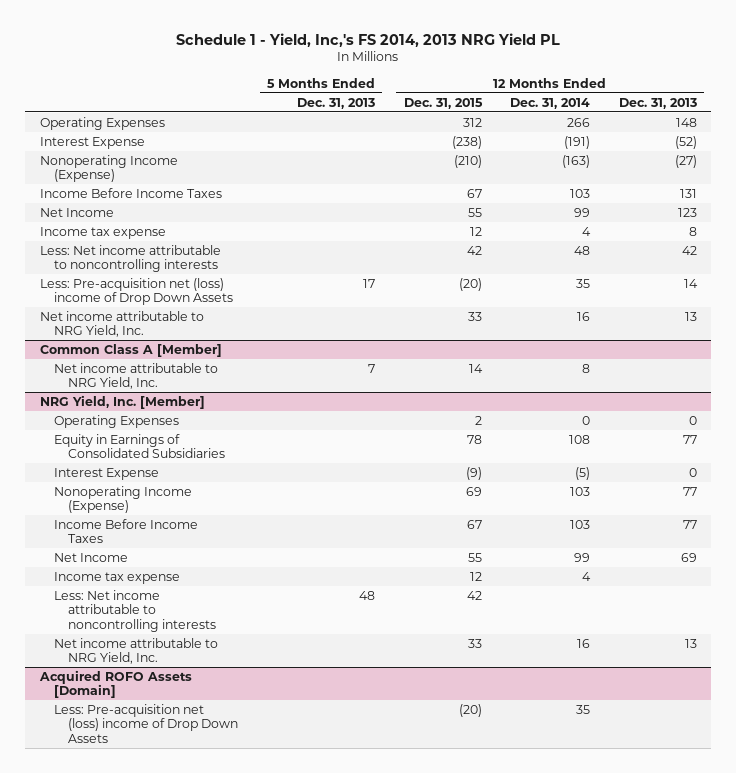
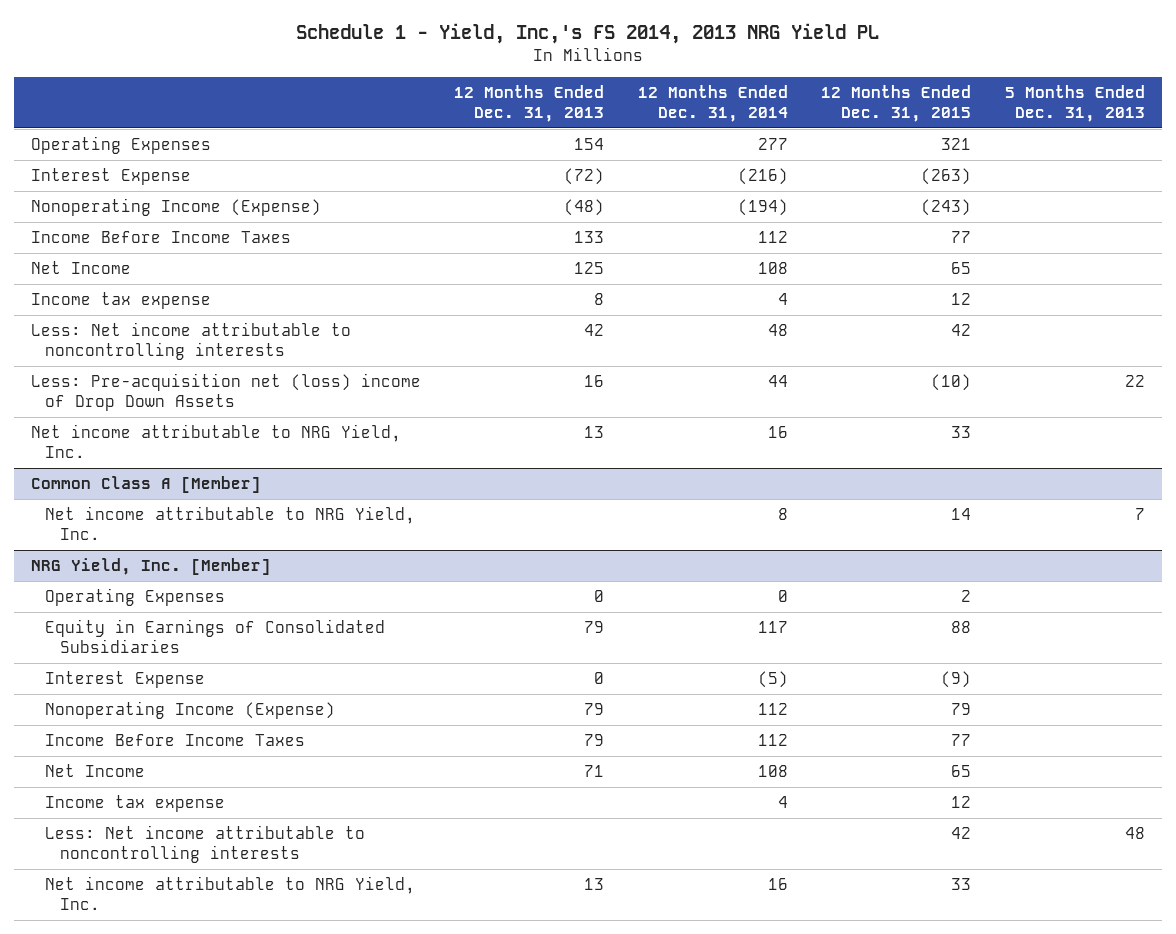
- | 5 Months Ended Dec. 31, 2013 | 12 Months Ended Dec. 31, 2015 | 12 Months Ended Dec. 31, 2014 | 12 Months Ended Dec. 31, 2013
+ | 12 Months Ended Dec. 31, 2013 | 12 Months Ended Dec. 31, 2014 | 12 Months Ended Dec. 31, 2015 | 5 Months Ended Dec. 31, 2013
- Operating Expenses | | 312 | 266 | 148
- Interest Expense | | (238) | (191) | (52)
- Nonoperating Income (Expense) | | (210) | (163) | (27)
- Income Before Income Taxes | | 67 | 103 | 131
- Net Income | | 55 | 99 | 123
+ Operating Expenses | 154 | 277 | 321 |
+ Interest Expense | (72) | (216) | (263) |
+ Nonoperating Income (Expense) | (48) | (194) | (243) |
+ Income Before Income Taxes | 133 | 112 | 77 |
+ Net Income | 125 | 108 | 65 |
- Less: Pre-acquisition net (loss) income of Drop Down Assets | 17 | (20) | 35 | 14
+ Less: Pre-acquisition net (loss) income of Drop Down Assets | 16 | 44 | (10) | 22
@ NRG Yield, Inc. [Member]
- Equity in Earnings of Consolidated Subsidiaries | | 78 | 108 | 77
+ Equity in Earnings of Consolidated Subsidiaries | 79 | 117 | 88 |
- Nonoperating Income (Expense) | | 69 | 103 | 77
- Income Before Income Taxes | | 67 | 103 | 77
- Net Income | | 55 | 99 | 69
+ Nonoperating Income (Expense) | 79 | 112 | 79 |
+ Income Before Income Taxes | 79 | 112 | 77 |
+ Net Income | 71 | 108 | 65 |
- Acquired ROFO Assets [Domain]
- Less: Pre-acquisition net (loss) income of Drop Down Assets | | (20) | 35 |

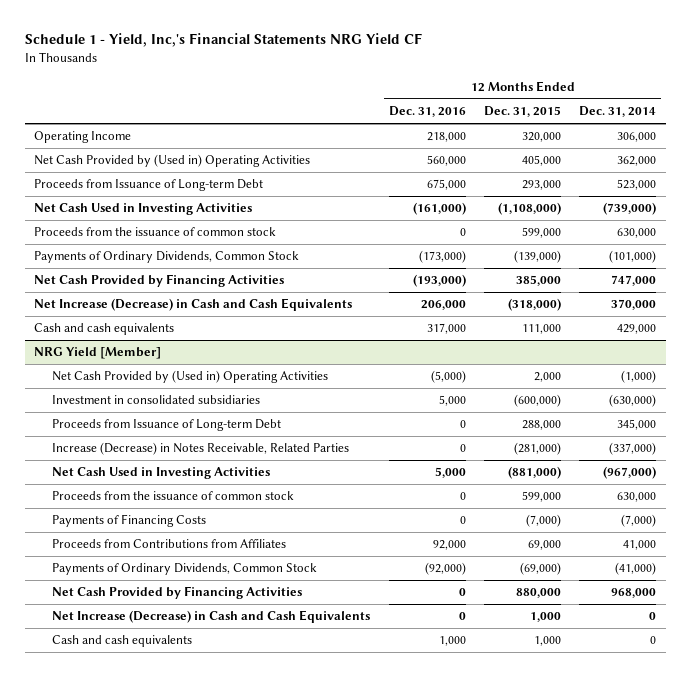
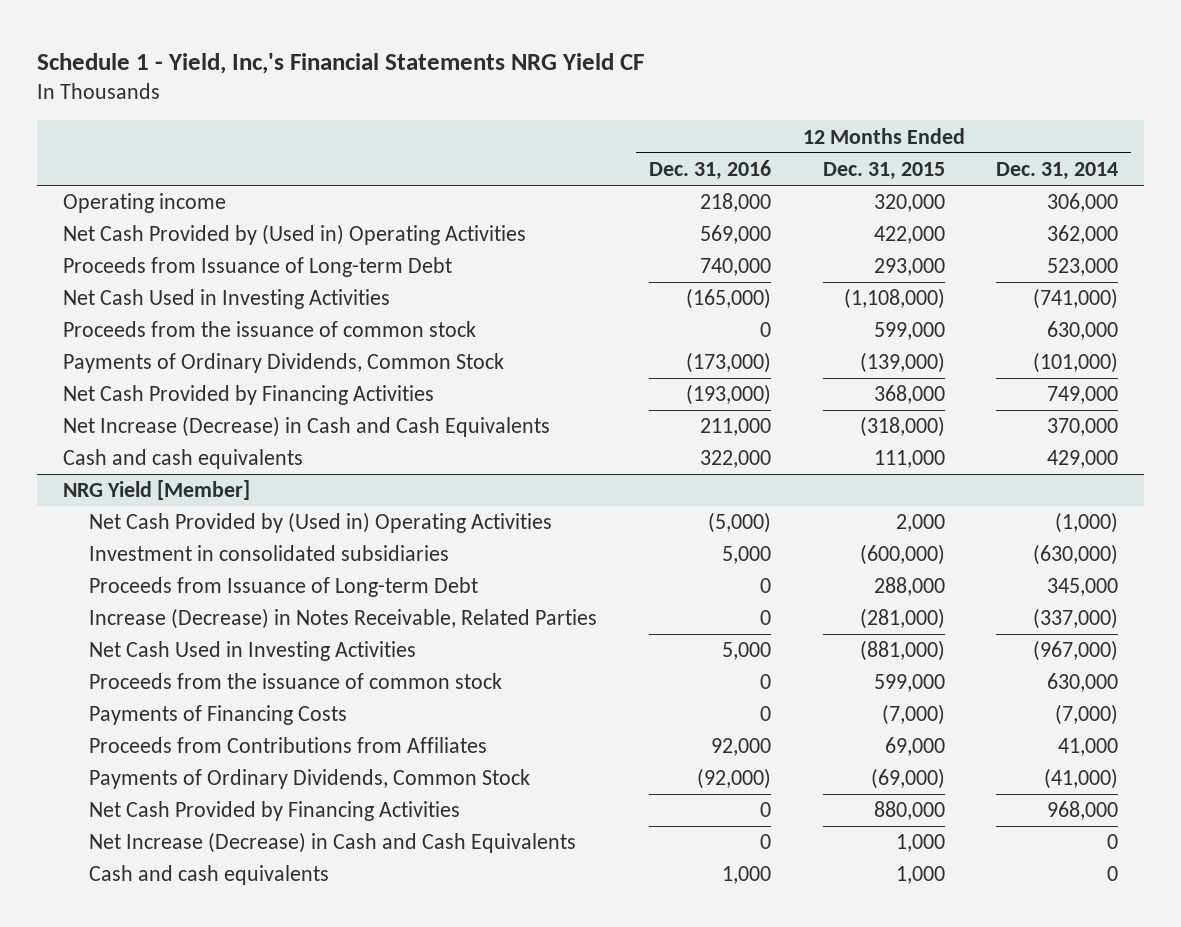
- Operating Income | 218,000 | 320,000 | 306,000
- Net Cash Provided by (Used in) Operating Activities | 560,000 | 405,000 | 362,000
- Proceeds from Issuance of Long-term Debt | 675,000 | 293,000 | 523,000
- Net Cash Used in Investing Activities | (161,000) | (1,108,000) | (739,000)
+ Operating income | 218,000 | 320,000 | 306,000
+ Net Cash Provided by (Used in) Operating Activities | 569,000 | 422,000 | 362,000
+ Proceeds from Issuance of Long-term Debt | 740,000 | 293,000 | 523,000
+ Net Cash Used in Investing Activities | (165,000) | (1,108,000) | (741,000)
- Net Cash Provided by Financing Activities | (193,000) | 385,000 | 747,000
- Net Increase (Decrease) in Cash and Cash Equivalents | 206,000 | (318,000) | 370,000
- Cash and cash equivalents | 317,000 | 111,000 | 429,000
+ Net Cash Provided by Financing Activities | (193,000) | 368,000 | 749,000
+ Net Increase (Decrease) in Cash and Cash Equivalents | 211,000 | (318,000) | 370,000
+ Cash and cash equivalents | 322,000 | 111,000 | 429,000

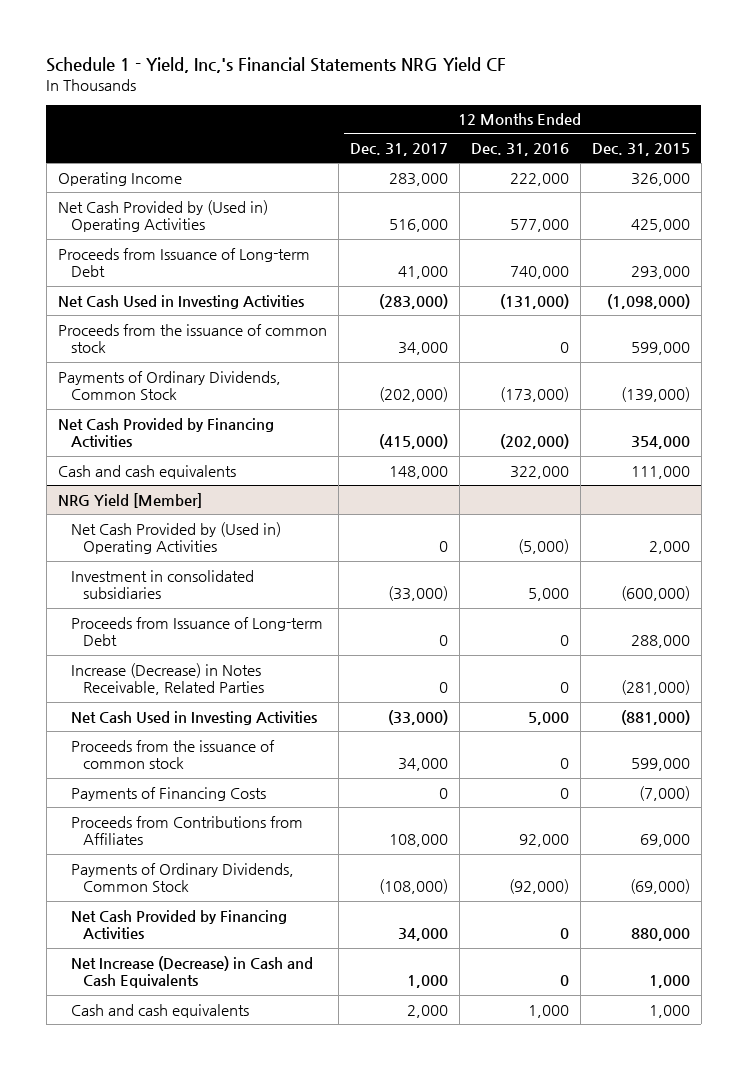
- | 12 Months Ended Dec. 31, 2016 | 12 Months Ended Dec. 31, 2015 | 12 Months Ended Dec. 31, 2014
+ | 12 Months Ended Dec. 31, 2017 | 12 Months Ended Dec. 31, 2016 | 12 Months Ended Dec. 31, 2015
- Operating income | 218,000 | 320,000 | 306,000
- Net Cash Provided by (Used in) Operating Activities | 569,000 | 422,000 | 362,000
+ Operating Income | 283,000 | 222,000 | 326,000
+ Net Cash Provided by (Used in) Operating Activities | 516,000 | 577,000 | 425,000
- Net Cash Used in Investing Activities | (165,000) | (1,108,000) | (741,000)
+ Net Cash Used in Investing Activities | (283,000) | (131,000) | (1,098,000)
- Net Cash Provided by Financing Activities | (193,000) | 368,000 | 749,000
- Net Increase (Decrease) in Cash and Cash Equivalents | 211,000 | (318,000) | 370,000
+ Net Cash Provided by Financing Activities | (415,000) | (202,000) | 354,000

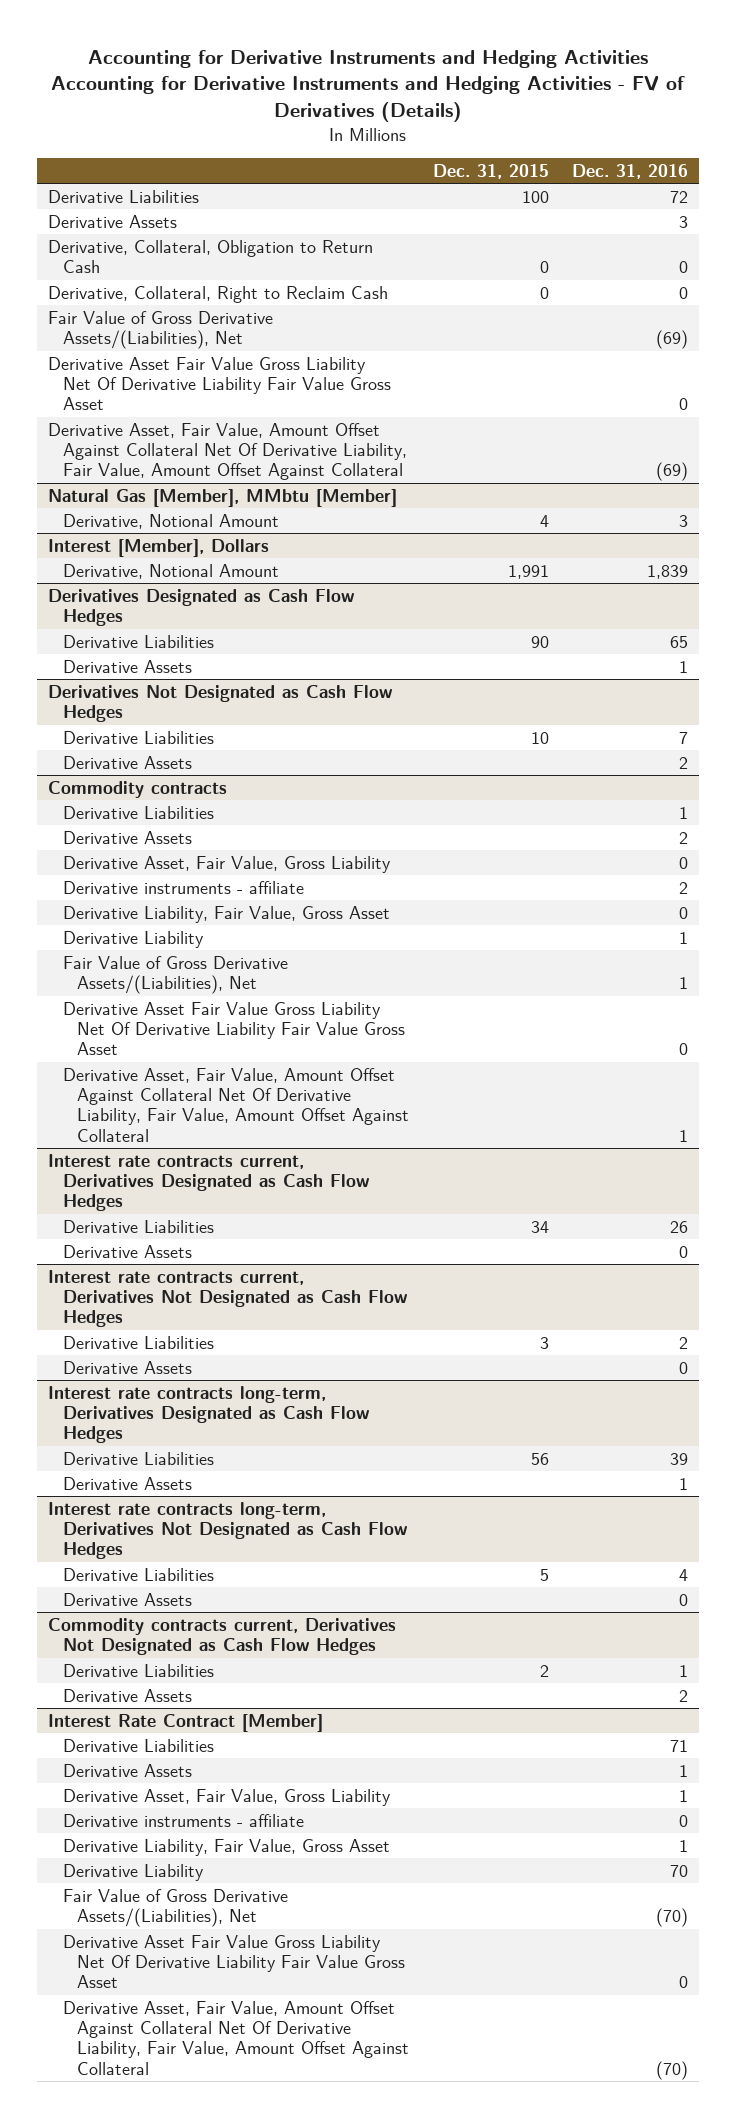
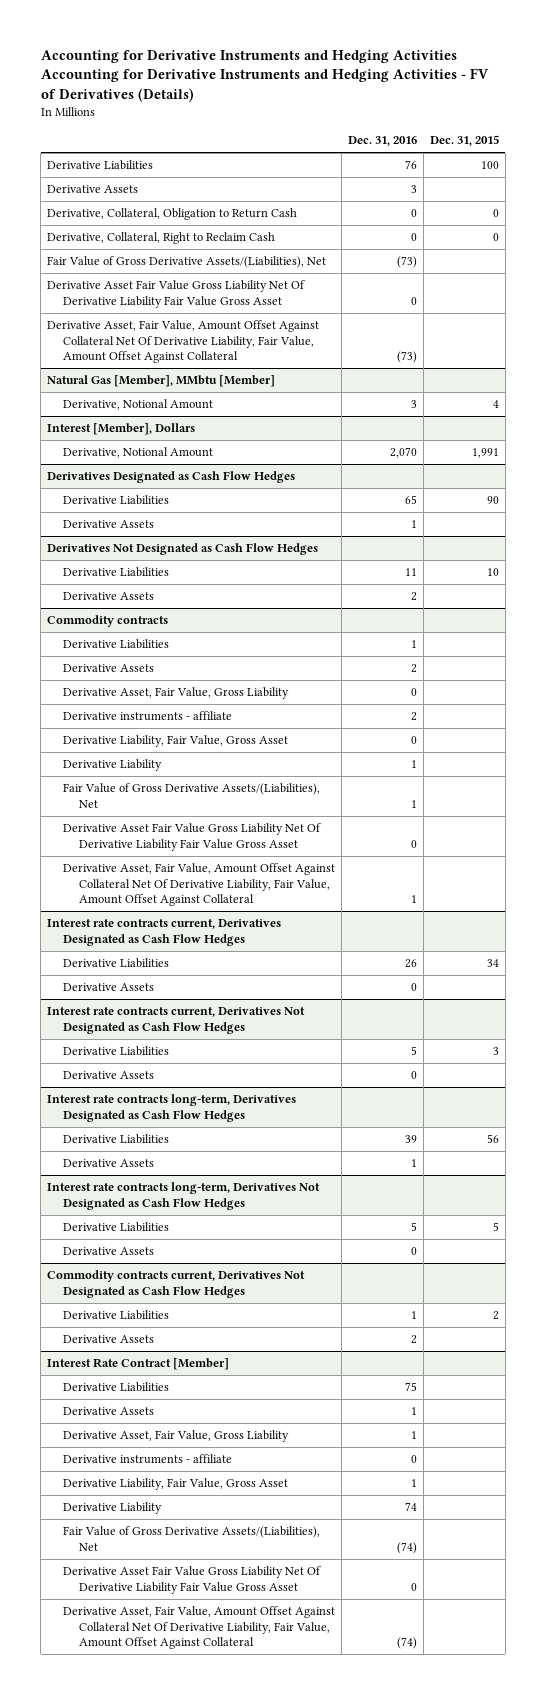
- | Dec. 31, 2015 | Dec. 31, 2016
+ | Dec. 31, 2016 | Dec. 31, 2015
- Derivative Liabilities | 100 | 72
+ Derivative Liabilities | 76 | 100
- Fair Value of Gross Derivative Assets/(Liabilities), Net | | (69)
+ Fair Value of Gross Derivative Assets/(Liabilities), Net | (73) |
- Derivative Asset, Fair Value, Amount Offset Against Collateral Net Of Derivative Liability, Fair Value, Amount Offset Against Collateral | | (69)
+ Derivative Asset, Fair Value, Amount Offset Against Collateral Net Of Derivative Liability, Fair Value, Amount Offset Against Collateral | (73) |
@ Interest [Member], Dollars
- Derivative, Notional Amount | 1,991 | 1,839
+ Derivative, Notional Amount | 2,070 | 1,991
@ Derivatives Not Designated as Cash Flow Hedges
- Derivative Liabilities | 10 | 7
+ Derivative Liabilities | 11 | 10
@ Interest rate contracts current, Derivatives Not Designated as Cash Flow Hedges
- Derivative Liabilities | 3 | 2
+ Derivative Liabilities | 5 | 3
@ Interest rate contracts long-term, Derivatives Not Designated as Cash Flow Hedges
- Derivative Liabilities | 5 | 4
+ Derivative Liabilities | 5 | 5
@ Interest Rate Contract [Member]
- Derivative Liabilities | | 71
+ Derivative Liabilities | 75 |
- Derivative Liability | | 70
- Fair Value of Gross Derivative Assets/(Liabilities), Net | | (70)
+ Derivative Liability | 74 |
+ Fair Value of Gross Derivative Assets/(Liabilities), Net | (74) |
- Derivative Asset, Fair Value, Amount Offset Against Collateral Net Of Derivative Liability, Fair Value, Amount Offset Against Collateral | | (70)
+ Derivative Asset, Fair Value, Amount Offset Against Collateral Net Of Derivative Liability, Fair Value, Amount Offset Against Collateral | (74) |

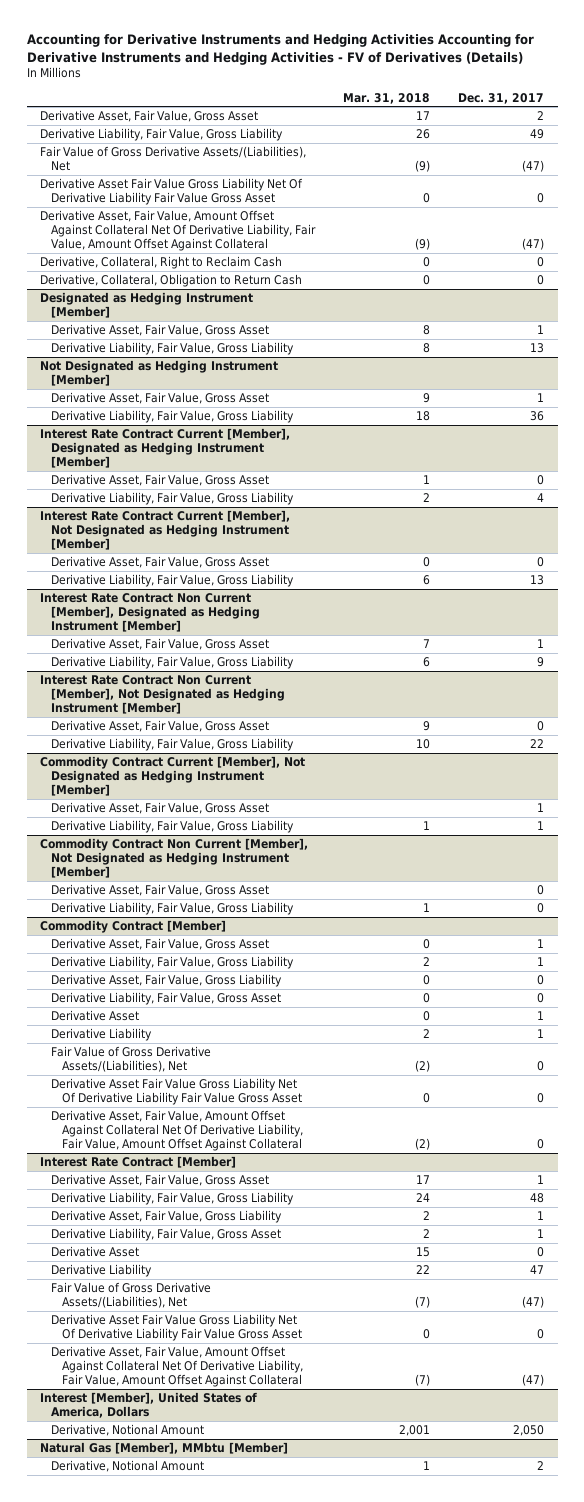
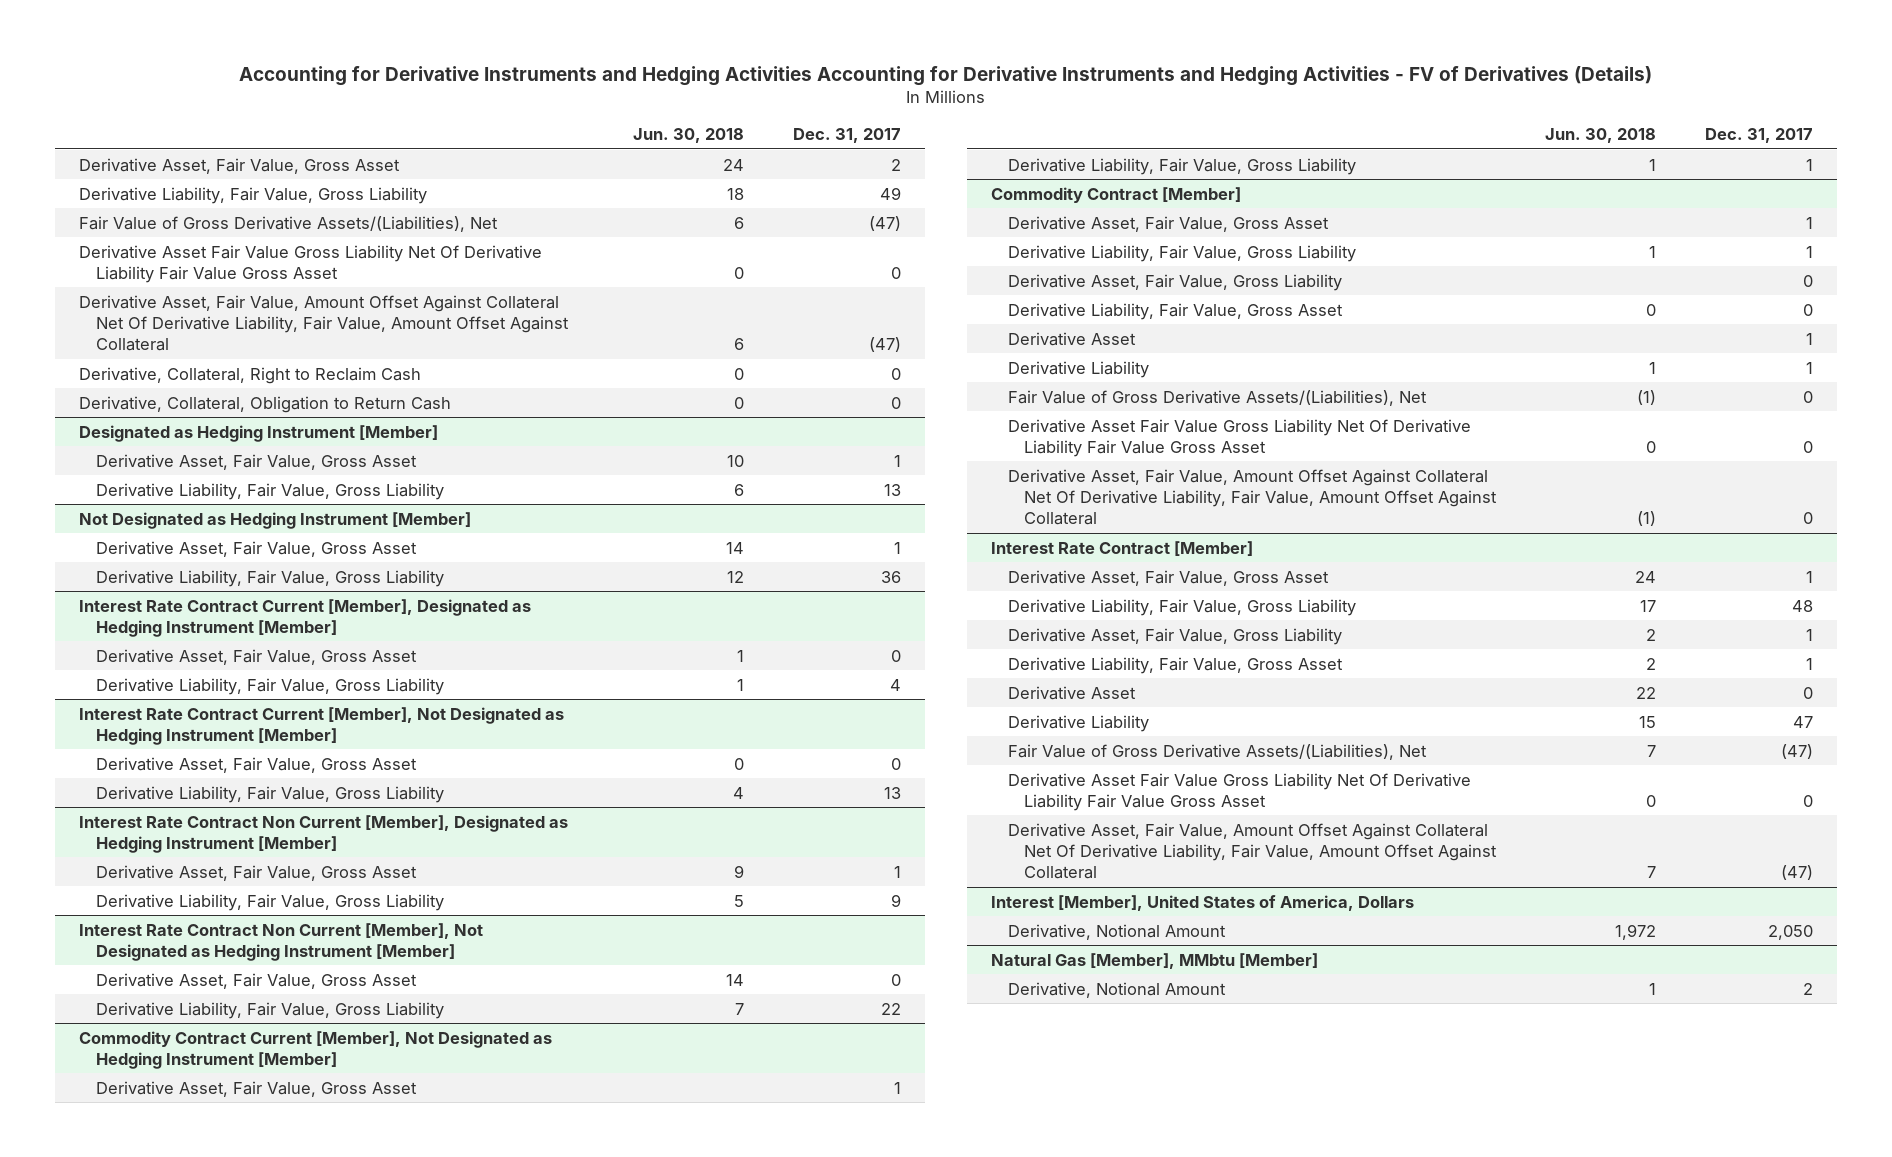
- | Mar. 31, 2018 | Dec. 31, 2017
+ | Jun. 30, 2018 | Dec. 31, 2017
- Commodity Contract Non Current [Member], Not Designated as Hedging Instrument [Member]
- Derivative Asset, Fair Value, Gross Asset | | 0
- Derivative Liability, Fair Value, Gross Liability | 1 | 0

